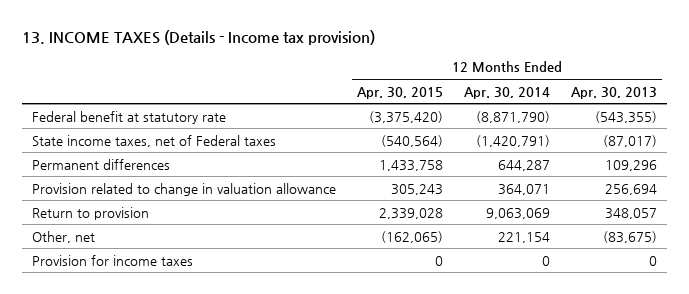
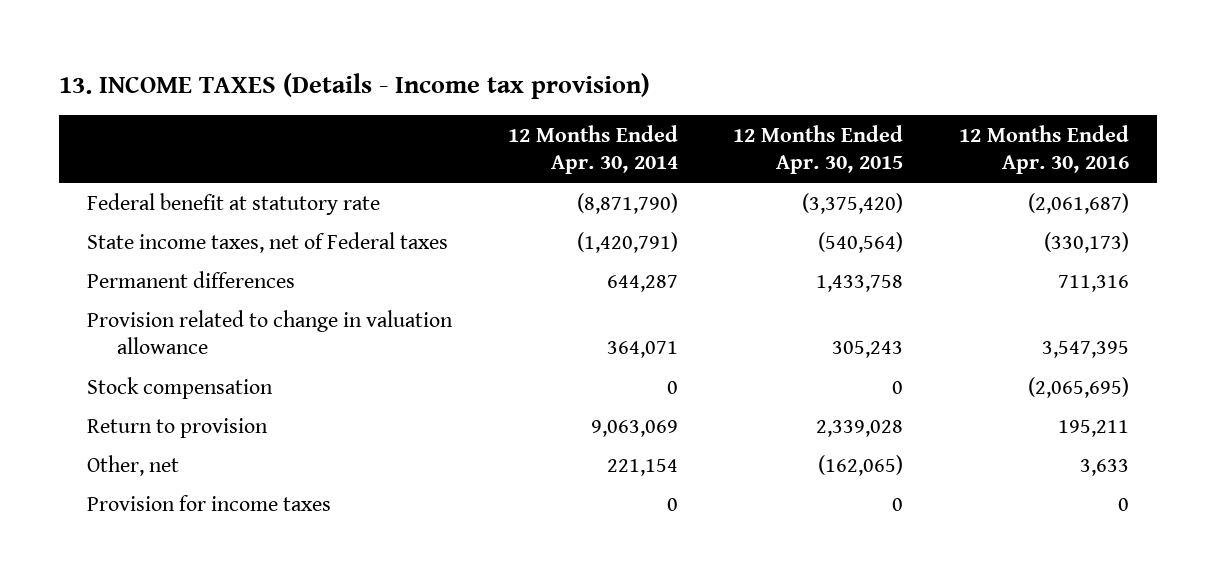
- | 12 Months Ended Apr. 30, 2015 | 12 Months Ended Apr. 30, 2014 | 12 Months Ended Apr. 30, 2013
+ | 12 Months Ended Apr. 30, 2014 | 12 Months Ended Apr. 30, 2015 | 12 Months Ended Apr. 30, 2016
+ Stock compensation | 0 | 0 | (2,065,695)

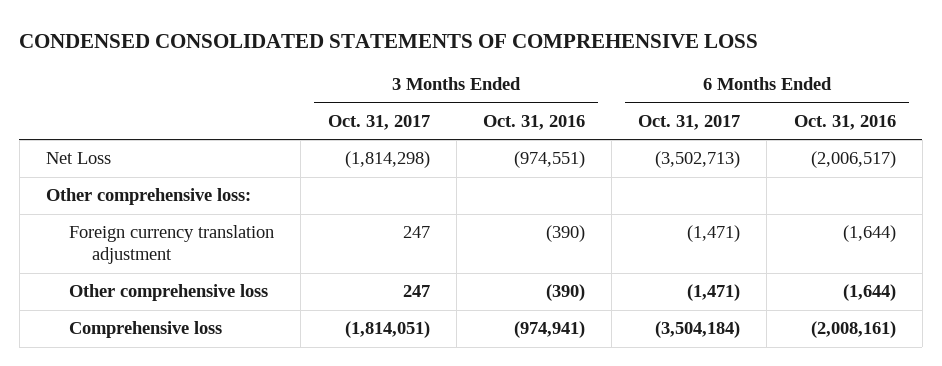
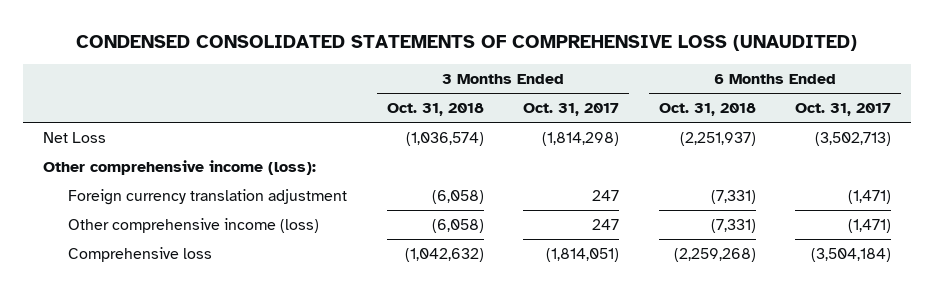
- CONDENSED CONSOLIDATED STATEMENTS OF COMPREHENSIVE LOSS
+ CONDENSED CONSOLIDATED STATEMENTS OF COMPREHENSIVE LOSS (UNAUDITED)
- | 3 Months Ended Oct. 31, 2017 | 3 Months Ended Oct. 31, 2016 | 6 Months Ended Oct. 31, 2017 | 6 Months Ended Oct. 31, 2016
+ | 3 Months Ended Oct. 31, 2018 | 3 Months Ended Oct. 31, 2017 | 6 Months Ended Oct. 31, 2018 | 6 Months Ended Oct. 31, 2017
- Other comprehensive loss:
+ Other comprehensive income (loss):
- Other comprehensive loss | 247 | (390) | (1,471) | (1,644)
+ Other comprehensive income (loss) | (6,058) | 247 | (7,331) | (1,471)

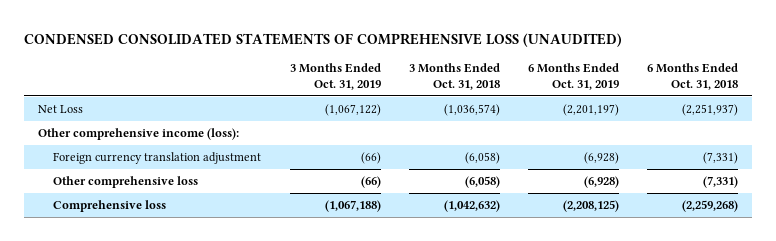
- | 3 Months Ended Oct. 31, 2018 | 3 Months Ended Oct. 31, 2017 | 6 Months Ended Oct. 31, 2018 | 6 Months Ended Oct. 31, 2017
+ | 3 Months Ended Oct. 31, 2019 | 3 Months Ended Oct. 31, 2018 | 6 Months Ended Oct. 31, 2019 | 6 Months Ended Oct. 31, 2018
- Other comprehensive income (loss) | (6,058) | 247 | (7,331) | (1,471)
+ Other comprehensive loss | (66) | (6,058) | (6,928) | (7,331)

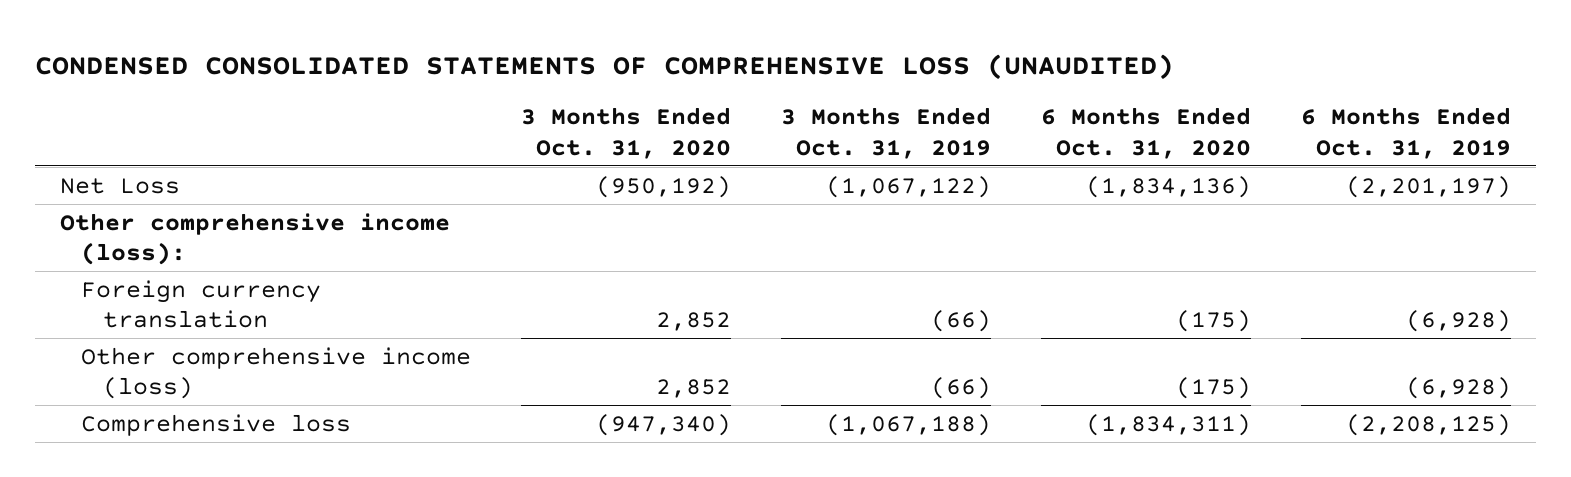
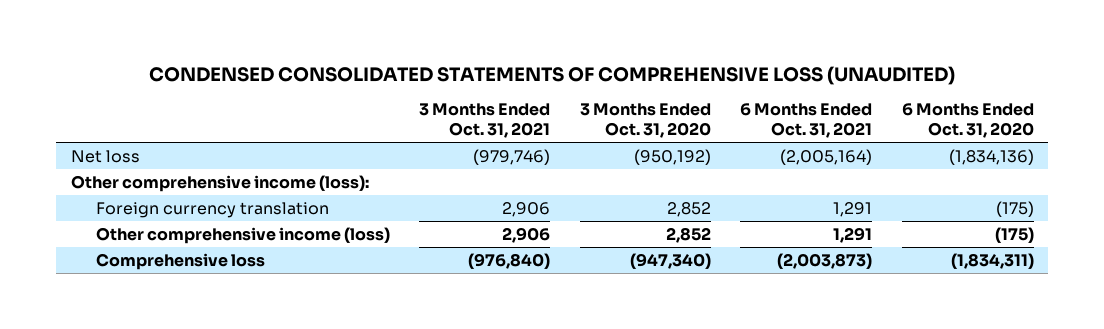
- | 3 Months Ended Oct. 31, 2020 | 3 Months Ended Oct. 31, 2019 | 6 Months Ended Oct. 31, 2020 | 6 Months Ended Oct. 31, 2019
+ | 3 Months Ended Oct. 31, 2021 | 3 Months Ended Oct. 31, 2020 | 6 Months Ended Oct. 31, 2021 | 6 Months Ended Oct. 31, 2020
- Net Loss | (950,192) | (1,067,122) | (1,834,136) | (2,201,197)
+ Net loss | (979,746) | (950,192) | (2,005,164) | (1,834,136)

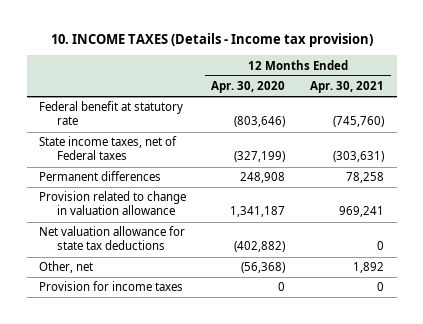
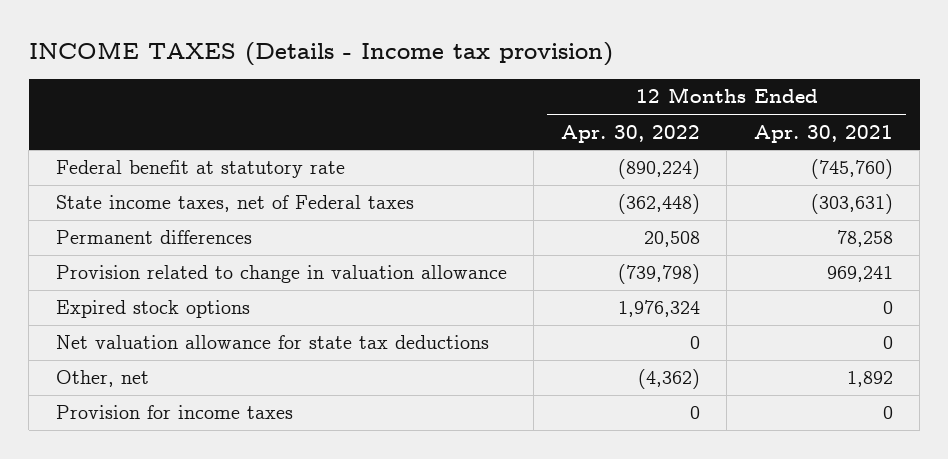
- 10. INCOME TAXES (Details - Income tax provision)
+ INCOME TAXES (Details - Income tax provision)
- | 12 Months Ended Apr. 30, 2020 | 12 Months Ended Apr. 30, 2021
+ | 12 Months Ended Apr. 30, 2022 | 12 Months Ended Apr. 30, 2021
+ Expired stock options | 1,976,324 | 0

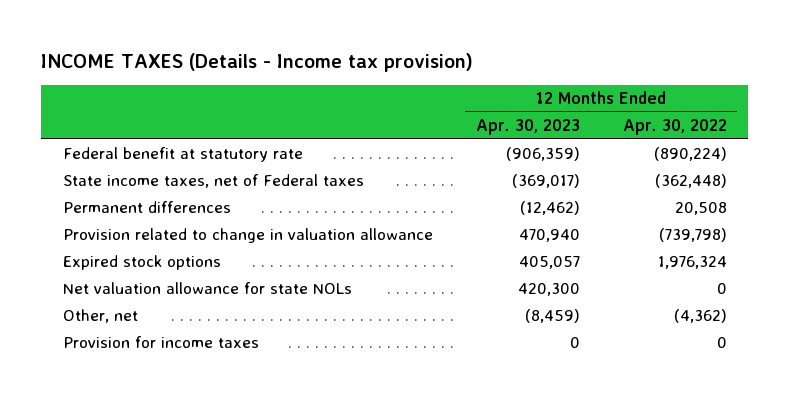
- | 12 Months Ended Apr. 30, 2022 | 12 Months Ended Apr. 30, 2021
+ | 12 Months Ended Apr. 30, 2023 | 12 Months Ended Apr. 30, 2022
- Net valuation allowance for state tax deductions | 0 | 0
+ Net valuation allowance for state NOLs | 420,300 | 0

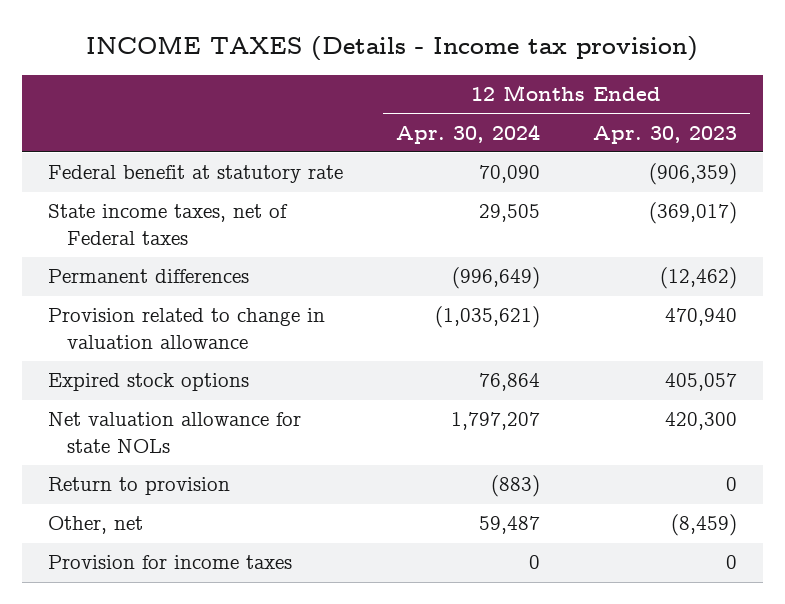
- | 12 Months Ended Apr. 30, 2023 | 12 Months Ended Apr. 30, 2022
+ | 12 Months Ended Apr. 30, 2024 | 12 Months Ended Apr. 30, 2023
+ Return to provision | (883) | 0

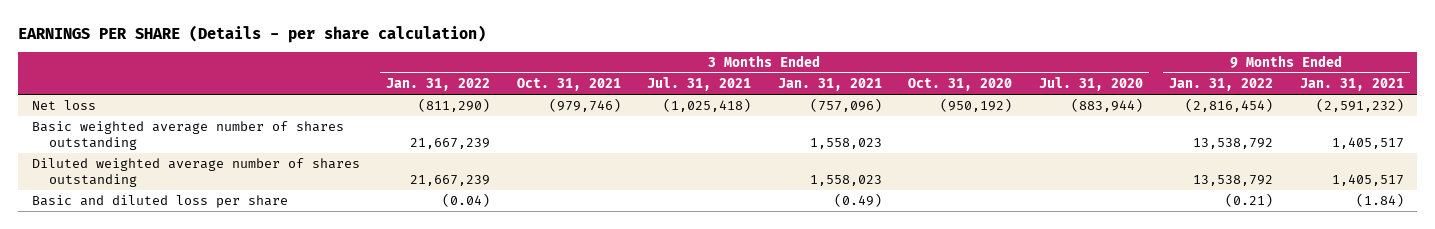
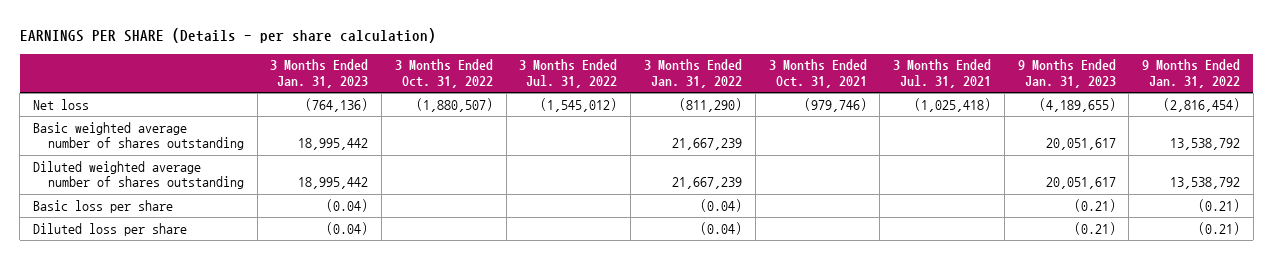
- | 3 Months Ended Jan. 31, 2022 | 3 Months Ended Oct. 31, 2021 | 3 Months Ended Jul. 31, 2021 | 3 Months Ended Jan. 31, 2021 | 3 Months Ended Oct. 31, 2020 | 3 Months Ended Jul. 31, 2020 | 9 Months Ended Jan. 31, 2022 | 9 Months Ended Jan. 31, 2021
+ | 3 Months Ended Jan. 31, 2023 | 3 Months Ended Oct. 31, 2022 | 3 Months Ended Jul. 31, 2022 | 3 Months Ended Jan. 31, 2022 | 3 Months Ended Oct. 31, 2021 | 3 Months Ended Jul. 31, 2021 | 9 Months Ended Jan. 31, 2023 | 9 Months Ended Jan. 31, 2022
- Basic and diluted loss per share | (0.04) | | | (0.49) | | | (0.21) | (1.84)
+ Basic loss per share | (0.04) | | | (0.04) | | | (0.21) | (0.21)
+ Diluted loss per share | (0.04) | | | (0.04) | | | (0.21) | (0.21)

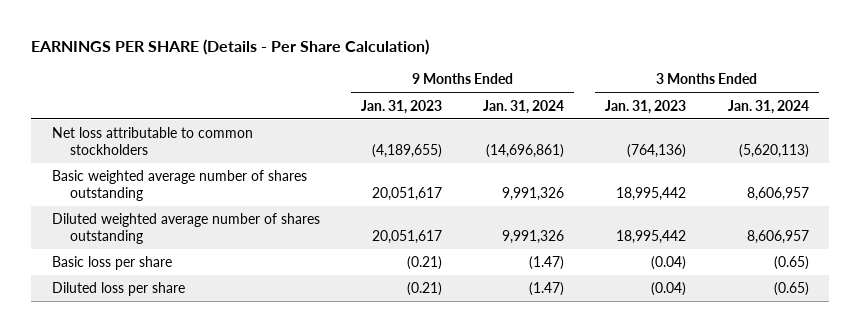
- EARNINGS PER SHARE (Details - per share calculation)
+ EARNINGS PER SHARE (Details - Per Share Calculation)
- | 3 Months Ended Jan. 31, 2023 | 3 Months Ended Oct. 31, 2022 | 3 Months Ended Jul. 31, 2022 | 3 Months Ended Jan. 31, 2022 | 3 Months Ended Oct. 31, 2021 | 3 Months Ended Jul. 31, 2021 | 9 Months Ended Jan. 31, 2023 | 9 Months Ended Jan. 31, 2022
+ | 9 Months Ended Jan. 31, 2023 | 9 Months Ended Jan. 31, 2024 | 3 Months Ended Jan. 31, 2023 | 3 Months Ended Jan. 31, 2024
- Net loss | (764,136) | (1,880,507) | (1,545,012) | (811,290) | (979,746) | (1,025,418) | (4,189,655) | (2,816,454)
+ Net loss attributable to common stockholders | (4,189,655) | (14,696,861) | (764,136) | (5,620,113)

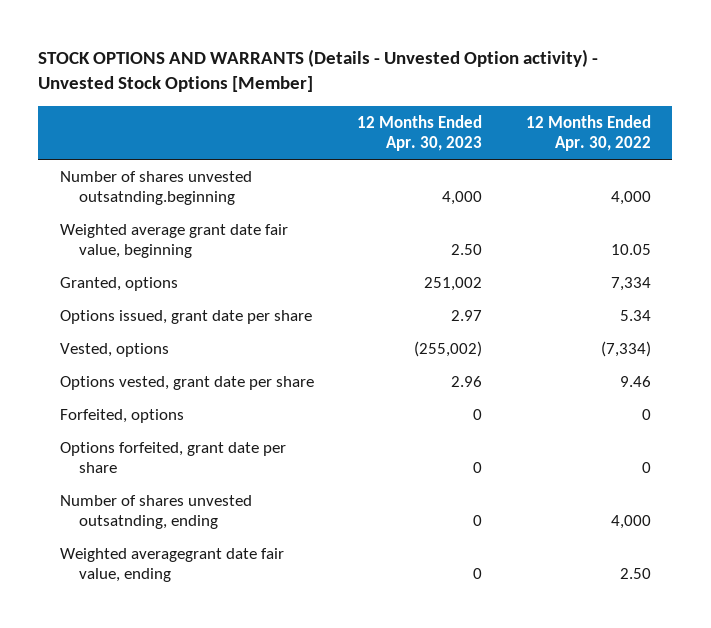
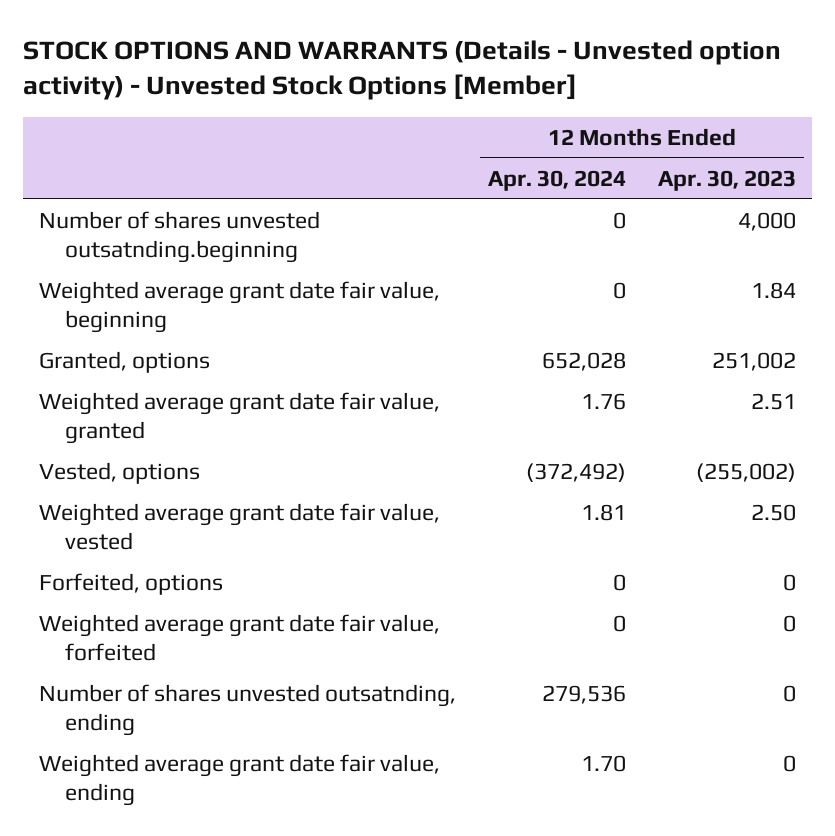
- STOCK OPTIONS AND WARRANTS (Details - Unvested Option activity) - Unvested Stock Options [Member]
+ STOCK OPTIONS AND WARRANTS (Details - Unvested option activity) - Unvested Stock Options [Member]
- | 12 Months Ended Apr. 30, 2023 | 12 Months Ended Apr. 30, 2022
+ | 12 Months Ended Apr. 30, 2024 | 12 Months Ended Apr. 30, 2023
- Weighted average grant date fair value, beginning | 2.50 | 10.05
+ Weighted average grant date fair value, beginning | 0 | 1.84
- Options issued, grant date per share | 2.97 | 5.34
+ Weighted average grant date fair value, granted | 1.76 | 2.51
- Options vested, grant date per share | 2.96 | 9.46
+ Weighted average grant date fair value, vested | 1.81 | 2.50
- Options forfeited, grant date per share | 0 | 0
+ Weighted average grant date fair value, forfeited | 0 | 0
- Weighted averagegrant date fair value, ending | 0 | 2.50
+ Weighted average grant date fair value, ending | 1.70 | 0

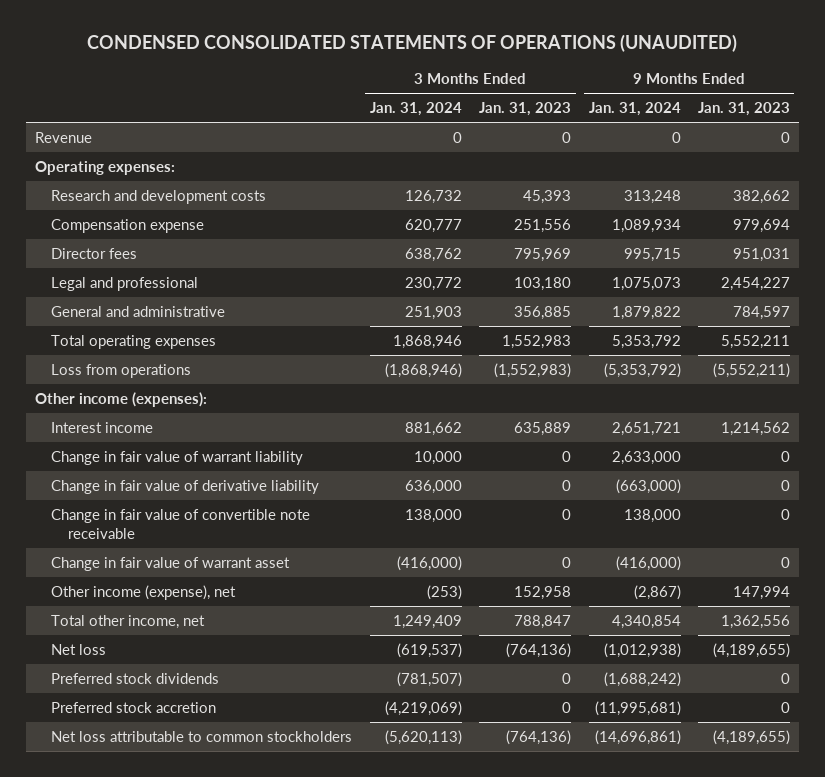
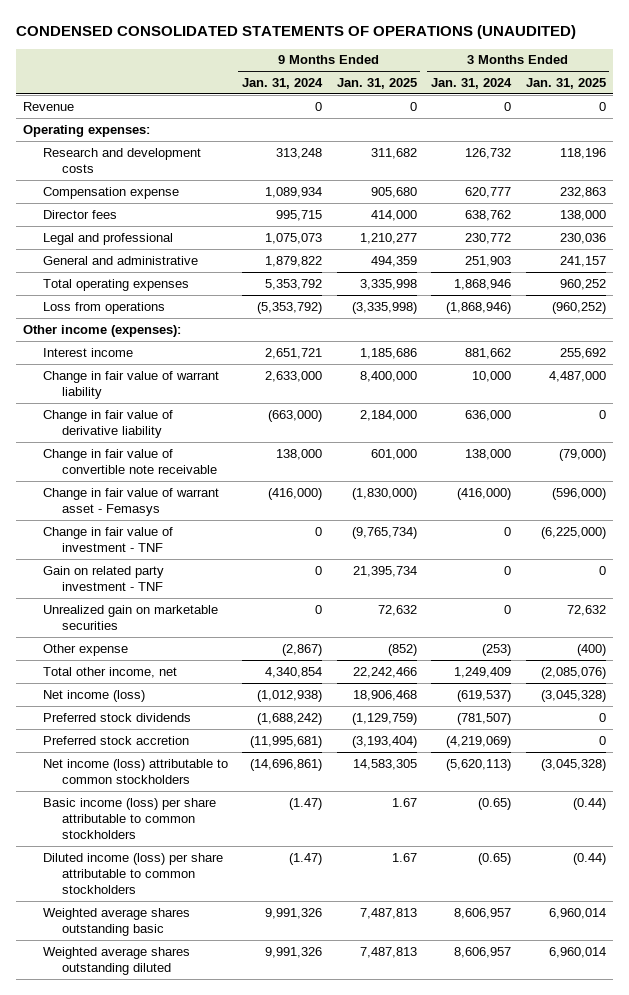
- | 3 Months Ended Jan. 31, 2024 | 3 Months Ended Jan. 31, 2023 | 9 Months Ended Jan. 31, 2024 | 9 Months Ended Jan. 31, 2023
+ | 9 Months Ended Jan. 31, 2024 | 9 Months Ended Jan. 31, 2025 | 3 Months Ended Jan. 31, 2024 | 3 Months Ended Jan. 31, 2025
- Change in fair value of warrant asset | (416,000) | 0 | (416,000) | 0
- Other income (expense), net | (253) | 152,958 | (2,867) | 147,994
+ Change in fair value of warrant asset - Femasys | (416,000) | (1,830,000) | (416,000) | (596,000)
+ Change in fair value of investment - TNF | 0 | (9,765,734) | 0 | (6,225,000)
+ Gain on related party investment - TNF | 0 | 21,395,734 | 0 | 0
+ Unrealized gain on marketable securities | 0 | 72,632 | 0 | 72,632
+ Other expense | (2,867) | (852) | (253) | (400)
- Net loss | (619,537) | (764,136) | (1,012,938) | (4,189,655)
+ Net income (loss) | (1,012,938) | 18,906,468 | (619,537) | (3,045,328)
- Net loss attributable to common stockholders | (5,620,113) | (764,136) | (14,696,861) | (4,189,655)
+ Net income (loss) attributable to common stockholders | (14,696,861) | 14,583,305 | (5,620,113) | (3,045,328)
+ Basic income (loss) per share attributable to common stockholders | (1.47) | 1.67 | (0.65) | (0.44)
+ Diluted income (loss) per share attributable to common stockholders | (1.47) | 1.67 | (0.65) | (0.44)
+ Weighted average shares outstanding basic | 9,991,326 | 7,487,813 | 8,606,957 | 6,960,014
+ Weighted average shares outstanding diluted | 9,991,326 | 7,487,813 | 8,606,957 | 6,960,014

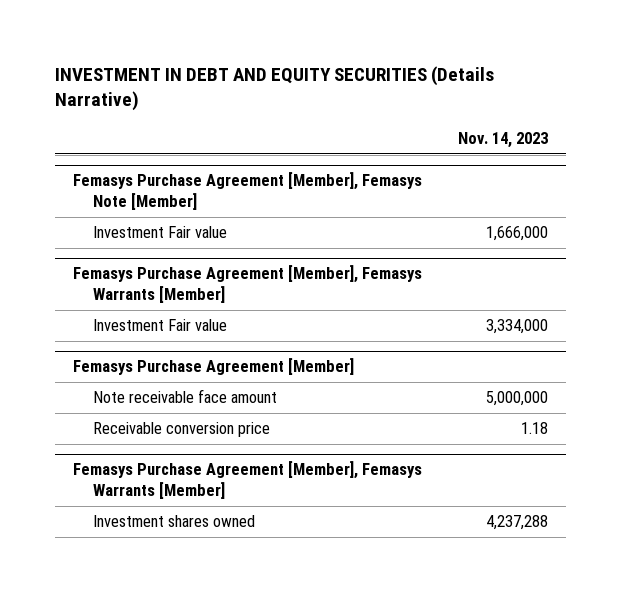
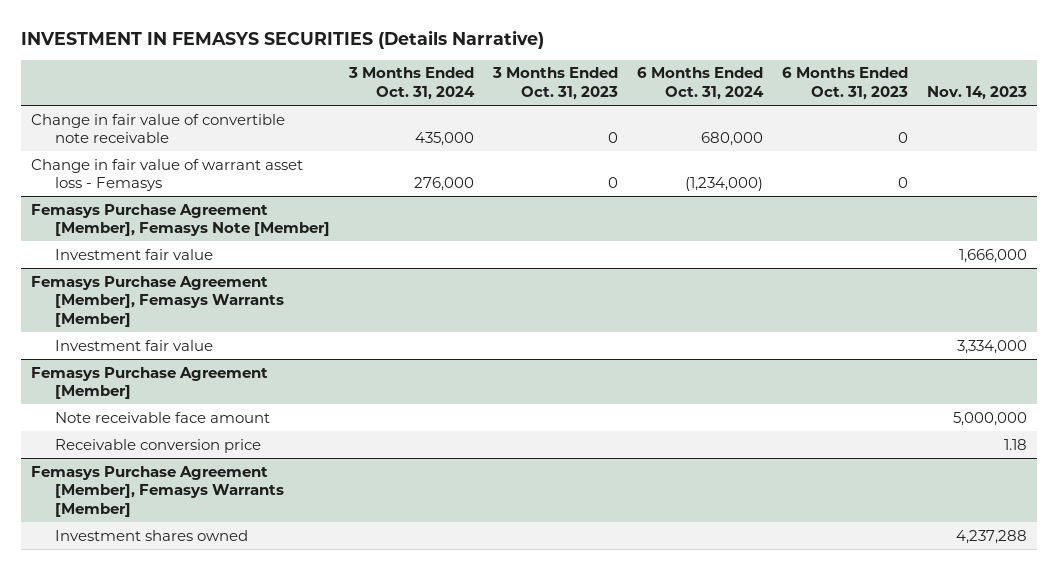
- INVESTMENT IN DEBT AND EQUITY SECURITIES (Details Narrative)
+ INVESTMENT IN FEMASYS SECURITIES (Details Narrative)
- | Nov. 14, 2023
+ | 3 Months Ended Oct. 31, 2024 | 3 Months Ended Oct. 31, 2023 | 6 Months Ended Oct. 31, 2024 | 6 Months Ended Oct. 31, 2023 | Nov. 14, 2023
+ Change in fair value of convertible note receivable | 435,000 | 0 | 680,000 | 0 |
+ Change in fair value of warrant asset loss - Femasys | 276,000 | 0 | (1,234,000) | 0 |
@ Femasys Purchase Agreement [Member], Femasys Note [Member]
- Investment Fair value | 1,666,000
+ Investment fair value | | | | | 1,666,000
@ Femasys Purchase Agreement [Member], Femasys Warrants [Member]
- Investment Fair value | 3,334,000
+ Investment fair value | | | | | 3,334,000

